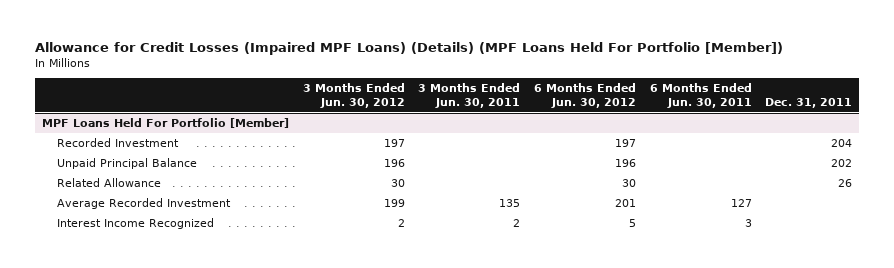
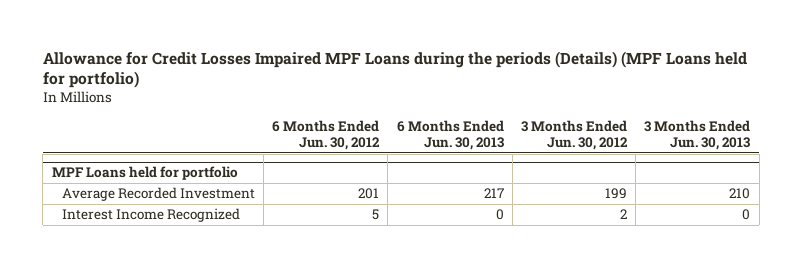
- Allowance for Credit Losses (Impaired MPF Loans) (Details) (MPF Loans Held For Portfolio [Member])
+ Allowance for Credit Losses Impaired MPF Loans during the periods (Details) (MPF Loans held for portfolio)
- | 3 Months Ended Jun. 30, 2012 | 3 Months Ended Jun. 30, 2011 | 6 Months Ended Jun. 30, 2012 | 6 Months Ended Jun. 30, 2011 | Dec. 31, 2011
+ | 6 Months Ended Jun. 30, 2012 | 6 Months Ended Jun. 30, 2013 | 3 Months Ended Jun. 30, 2012 | 3 Months Ended Jun. 30, 2013
- MPF Loans Held For Portfolio [Member]
- Recorded Investment | 197 | | 197 | | 204
- Unpaid Principal Balance | 196 | | 196 | | 202
- Related Allowance | 30 | | 30 | | 26
+ MPF Loans held for portfolio

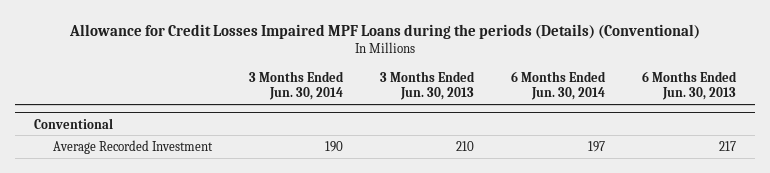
- Allowance for Credit Losses Impaired MPF Loans during the periods (Details) (MPF Loans held for portfolio)
+ Allowance for Credit Losses Impaired MPF Loans during the periods (Details) (Conventional)
- | 6 Months Ended Jun. 30, 2012 | 6 Months Ended Jun. 30, 2013 | 3 Months Ended Jun. 30, 2012 | 3 Months Ended Jun. 30, 2013
+ | 3 Months Ended Jun. 30, 2014 | 3 Months Ended Jun. 30, 2013 | 6 Months Ended Jun. 30, 2014 | 6 Months Ended Jun. 30, 2013
- MPF Loans held for portfolio
+ Conventional
- Interest Income Recognized | 5 | 0 | 2 | 0

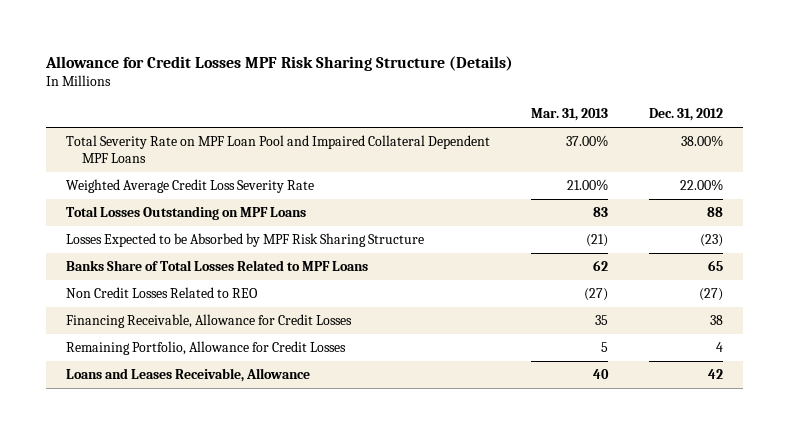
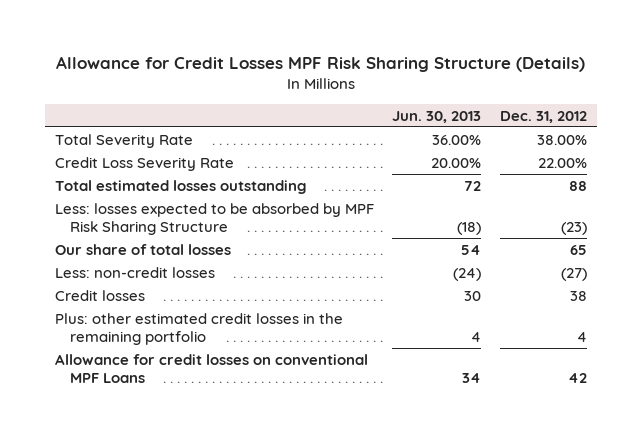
- | Mar. 31, 2013 | Dec. 31, 2012
+ | Jun. 30, 2013 | Dec. 31, 2012
- Total Severity Rate on MPF Loan Pool and Impaired Collateral Dependent MPF Loans | 37.00% | 38.00%
- Weighted Average Credit Loss Severity Rate | 21.00% | 22.00%
- Total Losses Outstanding on MPF Loans | 83 | 88
- Losses Expected to be Absorbed by MPF Risk Sharing Structure | (21) | (23)
- Banks Share of Total Losses Related to MPF Loans | 62 | 65
- Non Credit Losses Related to REO | (27) | (27)
- Financing Receivable, Allowance for Credit Losses | 35 | 38
- Remaining Portfolio, Allowance for Credit Losses | 5 | 4
- Loans and Leases Receivable, Allowance | 40 | 42
+ Total Severity Rate | 36.00% | 38.00%
+ Credit Loss Severity Rate | 20.00% | 22.00%
+ Total estimated losses outstanding | 72 | 88
+ Less: losses expected to be absorbed by MPF Risk Sharing Structure | (18) | (23)
+ Our share of total losses | 54 | 65
+ Less: non-credit losses | (24) | (27)
+ Credit losses | 30 | 38
+ Plus: other estimated credit losses in the remaining portfolio | 4 | 4
+ Allowance for credit losses on conventional MPF Loans | 34 | 42

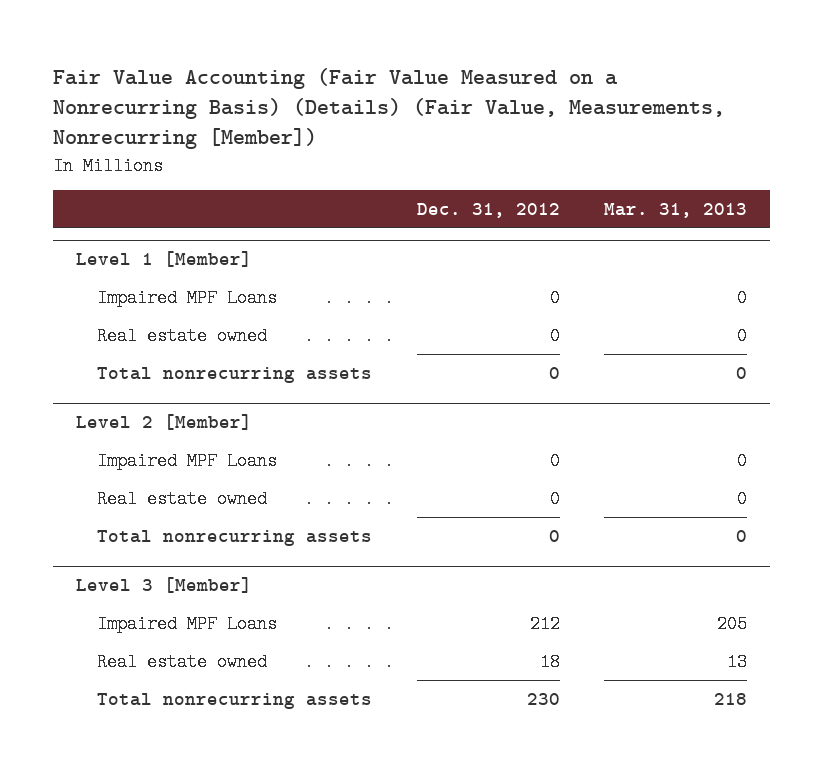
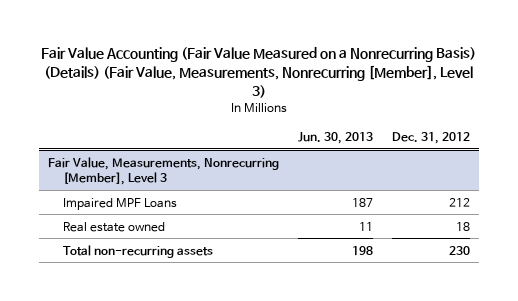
- Fair Value Accounting (Fair Value Measured on a Nonrecurring Basis) (Details) (Fair Value, Measurements, Nonrecurring [Member])
+ Fair Value Accounting (Fair Value Measured on a Nonrecurring Basis) (Details) (Fair Value, Measurements, Nonrecurring [Member], Level 3)
- | Dec. 31, 2012 | Mar. 31, 2013
+ | Jun. 30, 2013 | Dec. 31, 2012
- Level 1 [Member]
- Impaired MPF Loans | 0 | 0
- Real estate owned | 0 | 0
- Total nonrecurring assets | 0 | 0
- Level 2 [Member]
- Impaired MPF Loans | 0 | 0
- Real estate owned | 0 | 0
- Total nonrecurring assets | 0 | 0
- Level 3 [Member]
+ Fair Value, Measurements, Nonrecurring [Member], Level 3
- Total nonrecurring assets | 230 | 218
+ Total non-recurring assets | 198 | 230

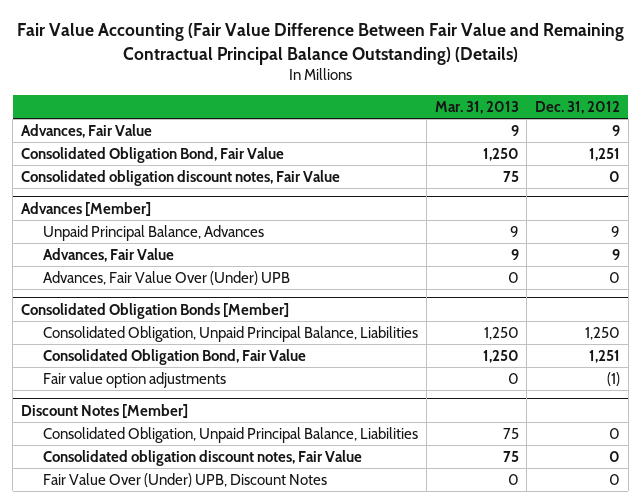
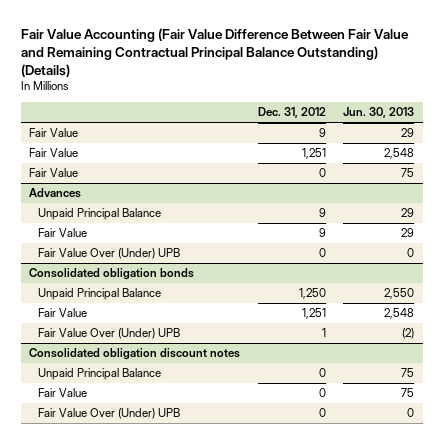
- | Mar. 31, 2013 | Dec. 31, 2012
+ | Dec. 31, 2012 | Jun. 30, 2013
- Advances, Fair Value | 9 | 9
- Consolidated Obligation Bond, Fair Value | 1,250 | 1,251
- Consolidated obligation discount notes, Fair Value | 75 | 0
- Advances [Member]
- Unpaid Principal Balance, Advances | 9 | 9
- Advances, Fair Value | 9 | 9
- Advances, Fair Value Over (Under) UPB | 0 | 0
- Consolidated Obligation Bonds [Member]
- Consolidated Obligation, Unpaid Principal Balance, Liabilities | 1,250 | 1,250
- Consolidated Obligation Bond, Fair Value | 1,250 | 1,251
- Fair value option adjustments | 0 | (1)
- Discount Notes [Member]
- Consolidated Obligation, Unpaid Principal Balance, Liabilities | 75 | 0
- Consolidated obligation discount notes, Fair Value | 75 | 0
- Fair Value Over (Under) UPB, Discount Notes | 0 | 0
+ Fair Value | 9 | 29
+ Fair Value | 1,251 | 2,548
+ Fair Value | 0 | 75
+ Advances
+ Unpaid Principal Balance | 9 | 29
+ Fair Value | 9 | 29
+ Fair Value Over (Under) UPB | 0 | 0
+ Consolidated obligation bonds
+ Unpaid Principal Balance | 1,250 | 2,550
+ Fair Value | 1,251 | 2,548
+ Fair Value Over (Under) UPB | 1 | (2)
+ Consolidated obligation discount notes
+ Unpaid Principal Balance | 0 | 75
+ Fair Value | 0 | 75
+ Fair Value Over (Under) UPB | 0 | 0

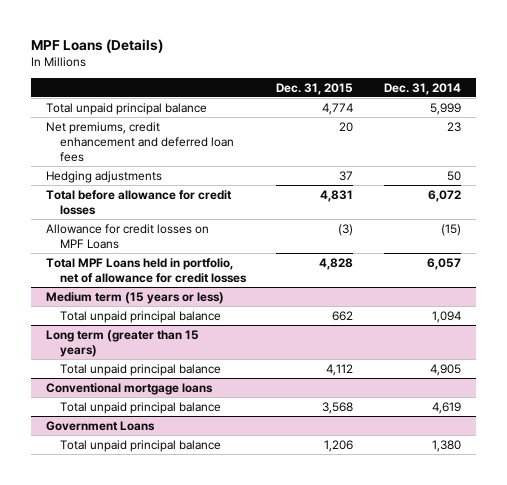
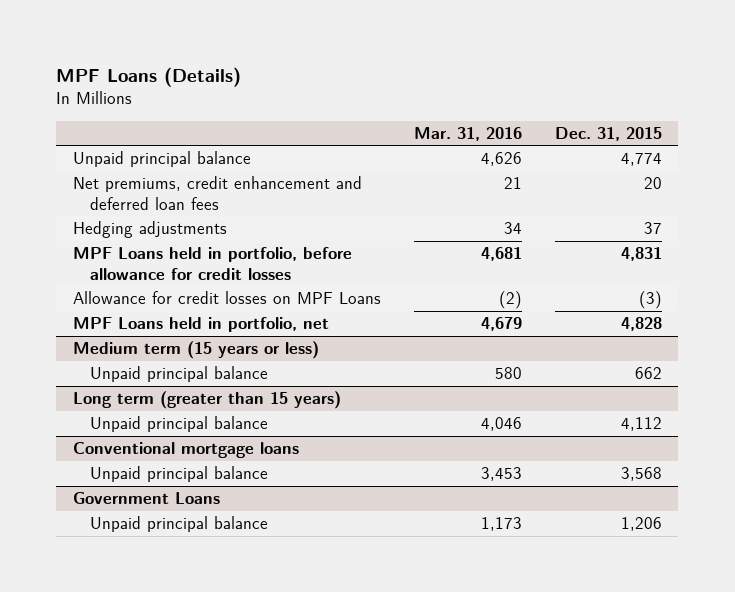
- | Dec. 31, 2015 | Dec. 31, 2014
+ | Mar. 31, 2016 | Dec. 31, 2015
- Total unpaid principal balance | 4,774 | 5,999
+ Unpaid principal balance | 4,626 | 4,774
- Total before allowance for credit losses | 4,831 | 6,072
+ MPF Loans held in portfolio, before allowance for credit losses | 4,681 | 4,831
- Total MPF Loans held in portfolio, net of allowance for credit losses | 4,828 | 6,057
+ MPF Loans held in portfolio, net | 4,679 | 4,828
@ Medium term (15 years or less)
- Total unpaid principal balance | 662 | 1,094
+ Unpaid principal balance | 580 | 662
@ Long term (greater than 15 years)
- Total unpaid principal balance | 4,112 | 4,905
+ Unpaid principal balance | 4,046 | 4,112
@ Conventional mortgage loans
- Total unpaid principal balance | 3,568 | 4,619
+ Unpaid principal balance | 3,453 | 3,568
@ Government Loans
- Total unpaid principal balance | 1,206 | 1,380
+ Unpaid principal balance | 1,173 | 1,206

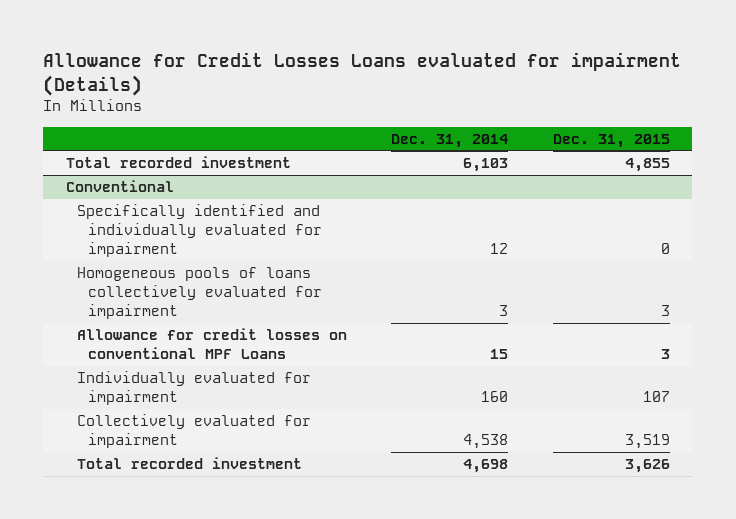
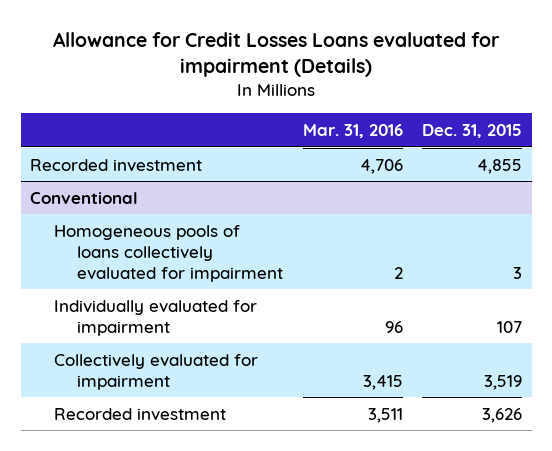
- | Dec. 31, 2014 | Dec. 31, 2015
+ | Mar. 31, 2016 | Dec. 31, 2015
- Total recorded investment | 6,103 | 4,855
+ Recorded investment | 4,706 | 4,855
@ Conventional
- Specifically identified and individually evaluated for impairment | 12 | 0
- Allowance for credit losses on conventional MPF Loans | 15 | 3
- Total recorded investment | 4,698 | 3,626
+ Recorded investment | 3,511 | 3,626

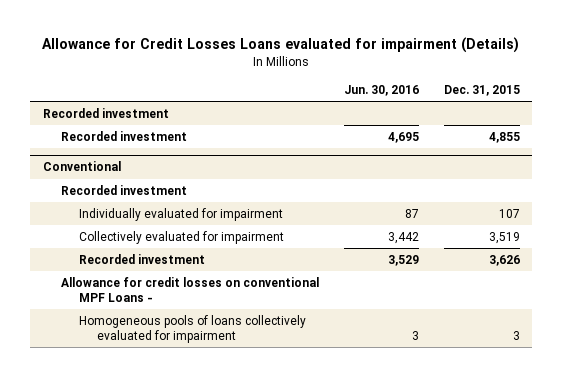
- | Mar. 31, 2016 | Dec. 31, 2015
+ | Jun. 30, 2016 | Dec. 31, 2015
+ Recorded investment
@ Conventional
+ Recorded investment
+ Allowance for credit losses on conventional MPF Loans -
moved down: Homogeneous pools of loans collectively evaluated for impairment | 3 | 3

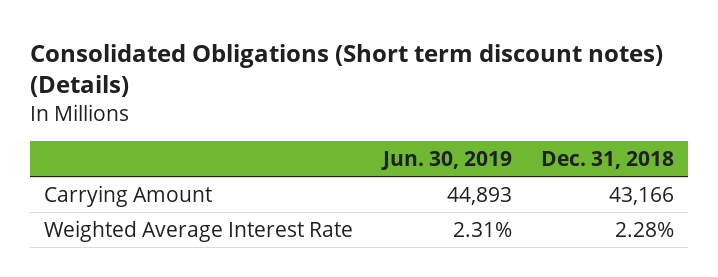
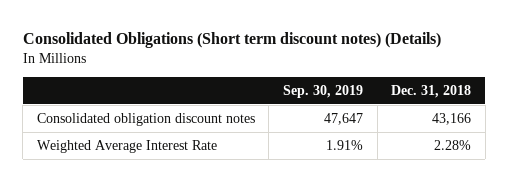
- | Jun. 30, 2019 | Dec. 31, 2018
+ | Sep. 30, 2019 | Dec. 31, 2018
- Carrying Amount | 44,893 | 43,166
+ Consolidated obligation discount notes | 47,647 | 43,166

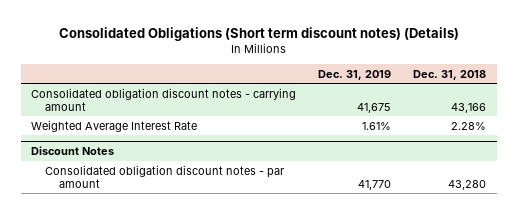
- | Sep. 30, 2019 | Dec. 31, 2018
+ | Dec. 31, 2019 | Dec. 31, 2018
- Consolidated obligation discount notes | 47,647 | 43,166
+ Consolidated obligation discount notes - carrying amount | 41,675 | 43,166
+ Discount Notes
+ Consolidated obligation discount notes - par amount | 41,770 | 43,280

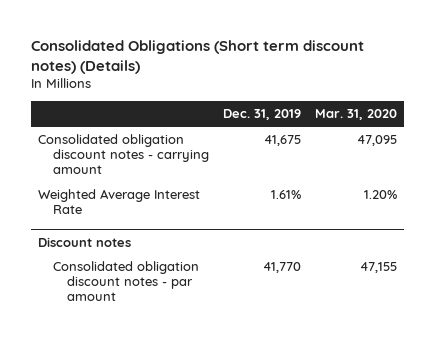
- | Dec. 31, 2019 | Dec. 31, 2018
+ | Dec. 31, 2019 | Mar. 31, 2020
- Discount Notes
+ Discount notes

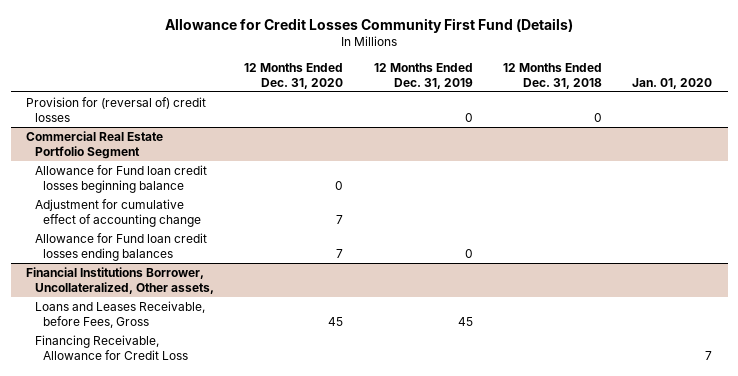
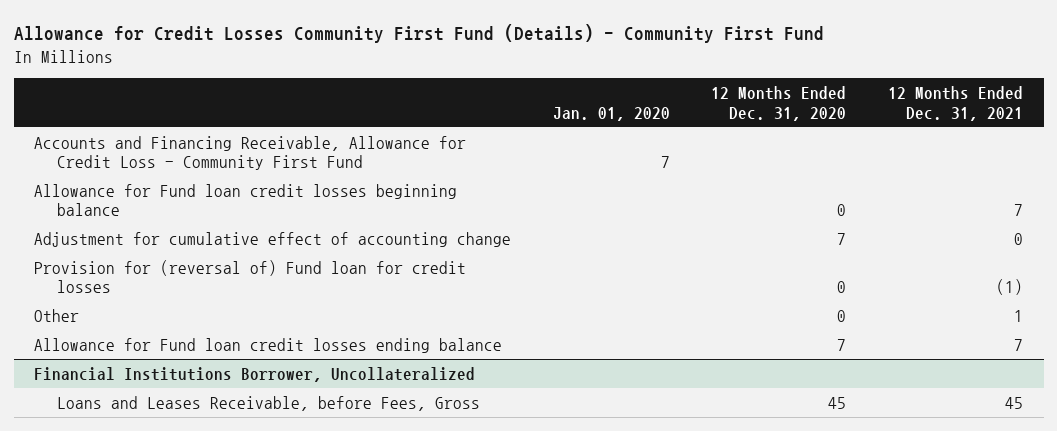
- Allowance for Credit Losses Community First Fund (Details)
+ Allowance for Credit Losses Community First Fund (Details) - Community First Fund
- | 12 Months Ended Dec. 31, 2020 | 12 Months Ended Dec. 31, 2019 | 12 Months Ended Dec. 31, 2018 | Jan. 01, 2020
+ | Jan. 01, 2020 | 12 Months Ended Dec. 31, 2020 | 12 Months Ended Dec. 31, 2021
- Provision for (reversal of) credit losses | | 0 | 0 |
- Commercial Real Estate Portfolio Segment
+ Accounts and Financing Receivable, Allowance for Credit Loss - Community First Fund | 7 | |
- Allowance for Fund loan credit losses ending balances | 7 | 0 | |
- Financial Institutions Borrower, Uncollateralized, Other assets,
+ Provision for (reversal of) Fund loan for credit losses | | 0 | (1)
+ Other | | 0 | 1
+ Allowance for Fund loan credit losses ending balance | | 7 | 7
+ Financial Institutions Borrower, Uncollateralized
- Financing Receivable, Allowance for Credit Loss | | | | 7

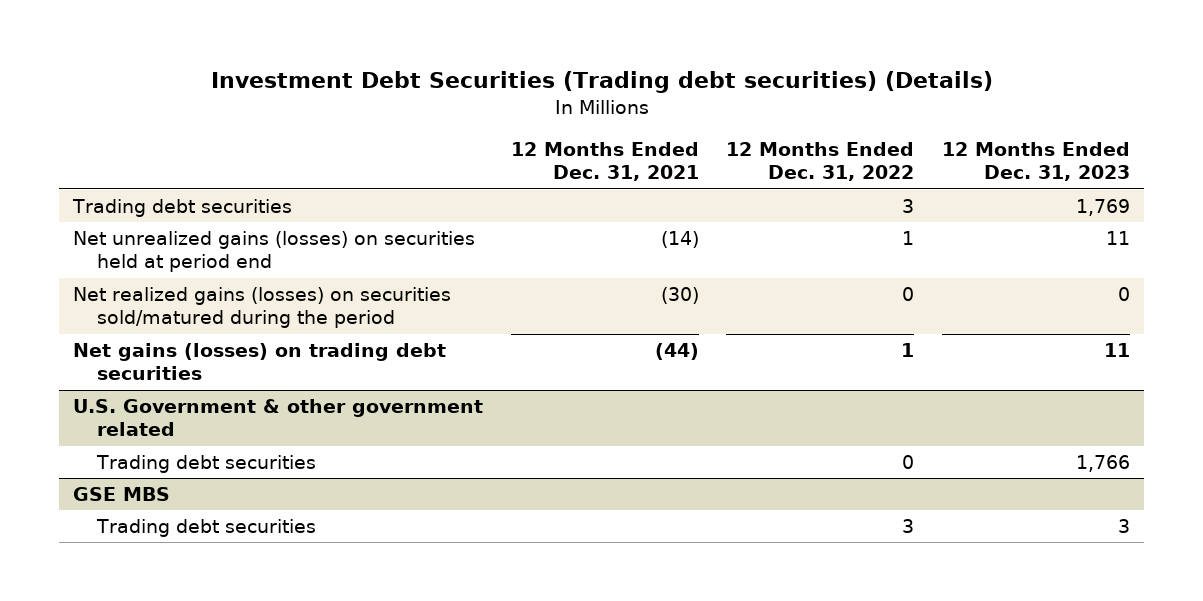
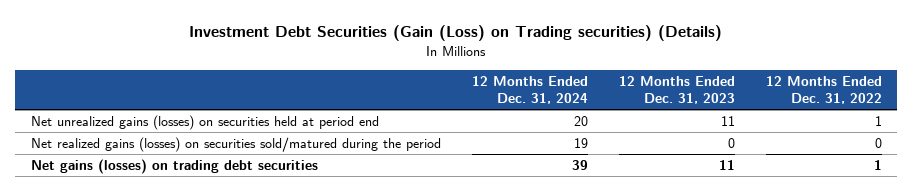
- Investment Debt Securities (Trading debt securities) (Details)
+ Investment Debt Securities (Gain (Loss) on Trading securities) (Details)
- | 12 Months Ended Dec. 31, 2021 | 12 Months Ended Dec. 31, 2022 | 12 Months Ended Dec. 31, 2023
+ | 12 Months Ended Dec. 31, 2024 | 12 Months Ended Dec. 31, 2023 | 12 Months Ended Dec. 31, 2022
- Trading debt securities | | 3 | 1,769
- U.S. Government & other government related
- Trading debt securities | | 0 | 1,766
- GSE MBS
- Trading debt securities | | 3 | 3

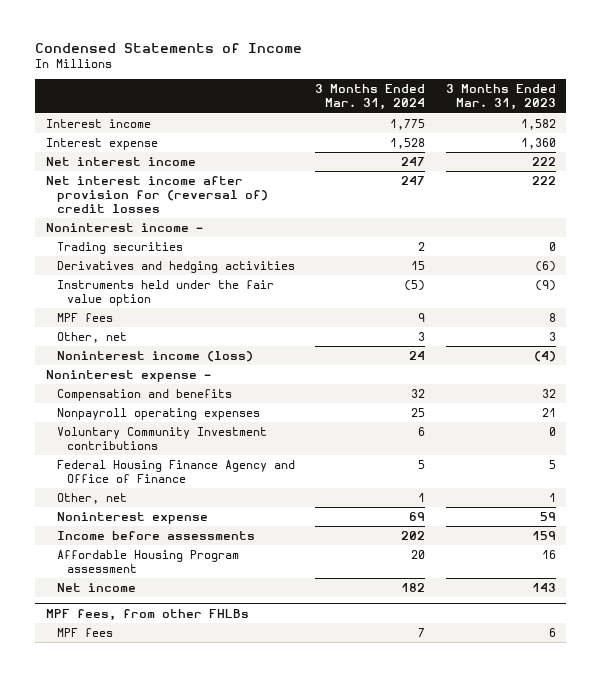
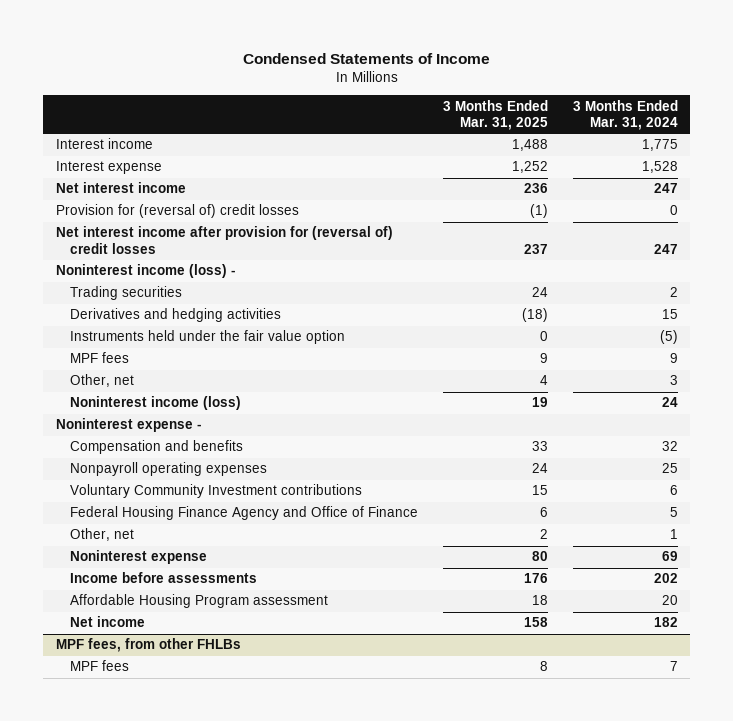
- | 3 Months Ended Mar. 31, 2024 | 3 Months Ended Mar. 31, 2023
+ | 3 Months Ended Mar. 31, 2025 | 3 Months Ended Mar. 31, 2024
+ Provision for (reversal of) credit losses | (1) | 0
- Noninterest income -
+ Noninterest income (loss) -

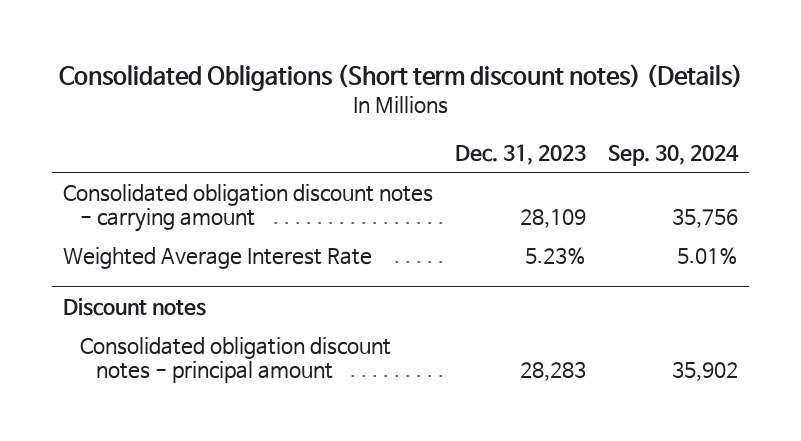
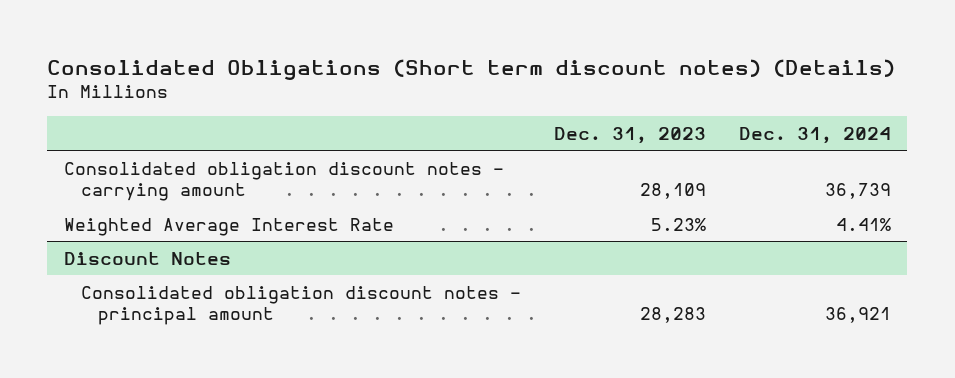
- | Dec. 31, 2023 | Sep. 30, 2024
+ | Dec. 31, 2023 | Dec. 31, 2024
- Discount notes
+ Discount Notes

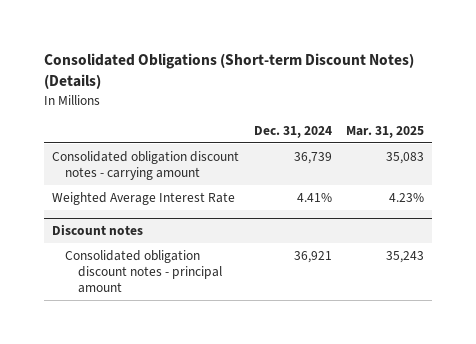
- Consolidated Obligations (Short term discount notes) (Details)
+ Consolidated Obligations (Short-term Discount Notes) (Details)
- | Dec. 31, 2023 | Dec. 31, 2024
+ | Dec. 31, 2024 | Mar. 31, 2025
- Discount Notes
+ Discount notes

